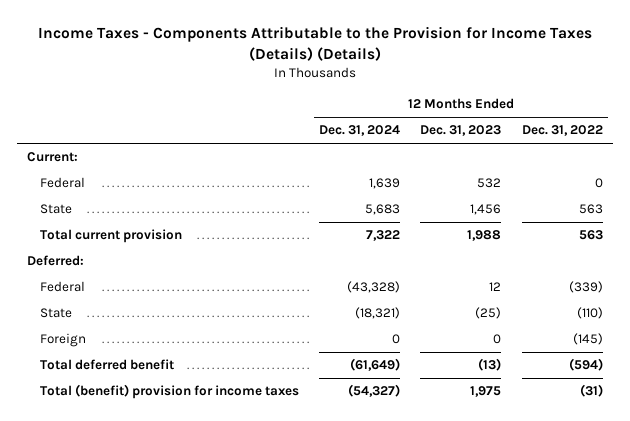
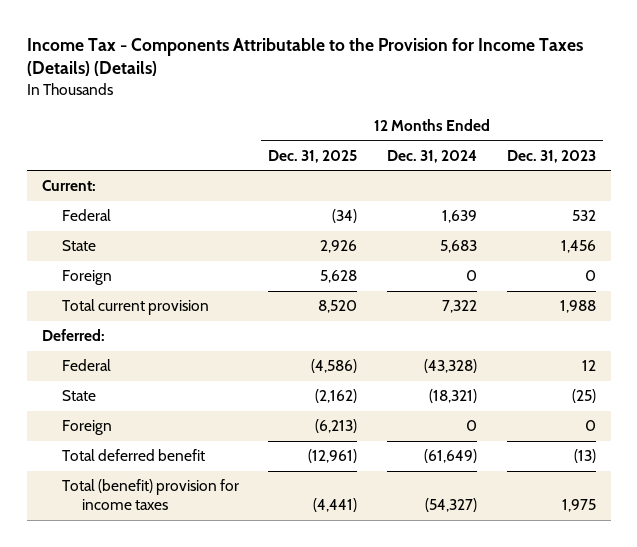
- Income Taxes - Components Attributable to the Provision for Income Taxes (Details) (Details)
+ Income Tax - Components Attributable to the Provision for Income Taxes (Details) (Details)
- | 12 Months Ended Dec. 31, 2024 | 12 Months Ended Dec. 31, 2023 | 12 Months Ended Dec. 31, 2022
+ | 12 Months Ended Dec. 31, 2025 | 12 Months Ended Dec. 31, 2024 | 12 Months Ended Dec. 31, 2023
+ Foreign | 5,628 | 0 | 0

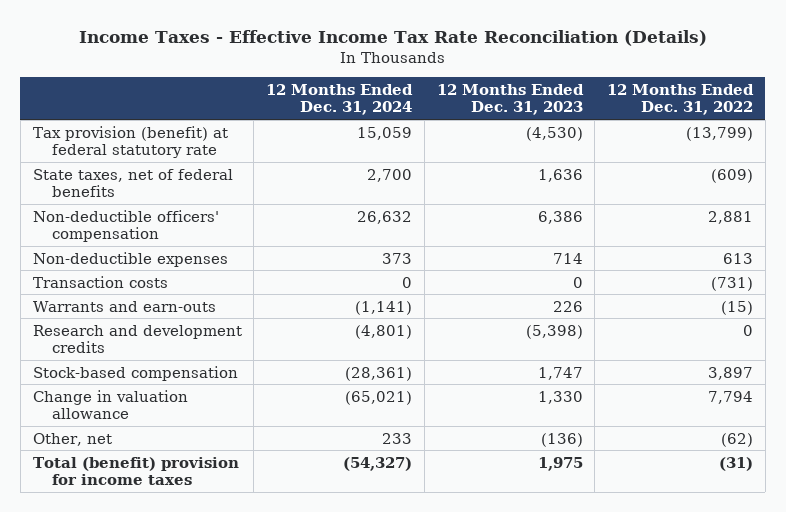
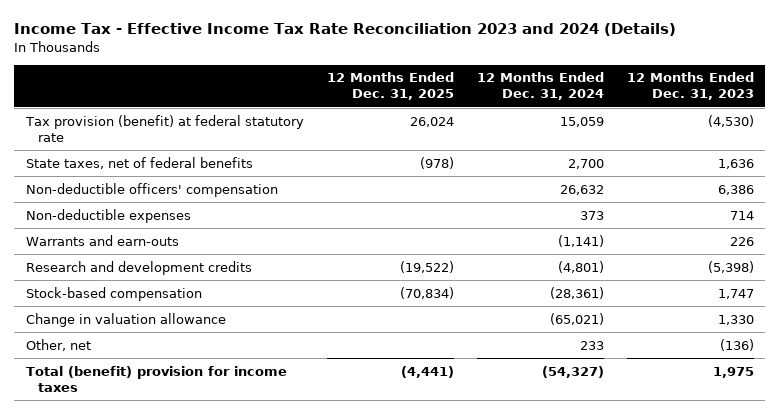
- Income Taxes - Effective Income Tax Rate Reconciliation (Details)
+ Income Tax - Effective Income Tax Rate Reconciliation 2023 and 2024 (Details)
- | 12 Months Ended Dec. 31, 2024 | 12 Months Ended Dec. 31, 2023 | 12 Months Ended Dec. 31, 2022
+ | 12 Months Ended Dec. 31, 2025 | 12 Months Ended Dec. 31, 2024 | 12 Months Ended Dec. 31, 2023
- Transaction costs | 0 | 0 | (731)

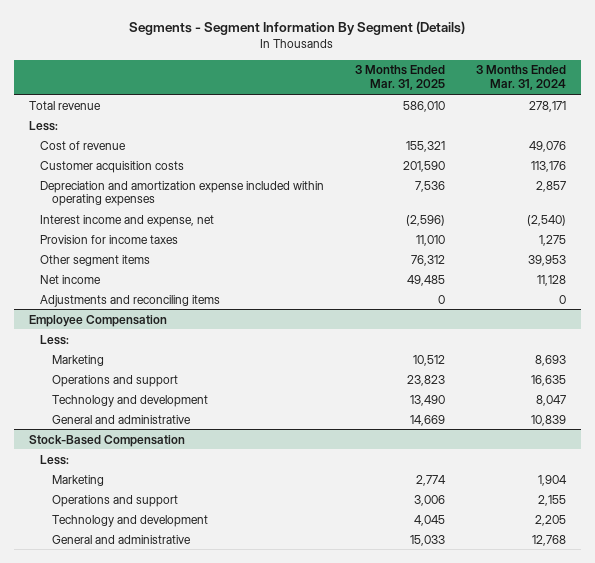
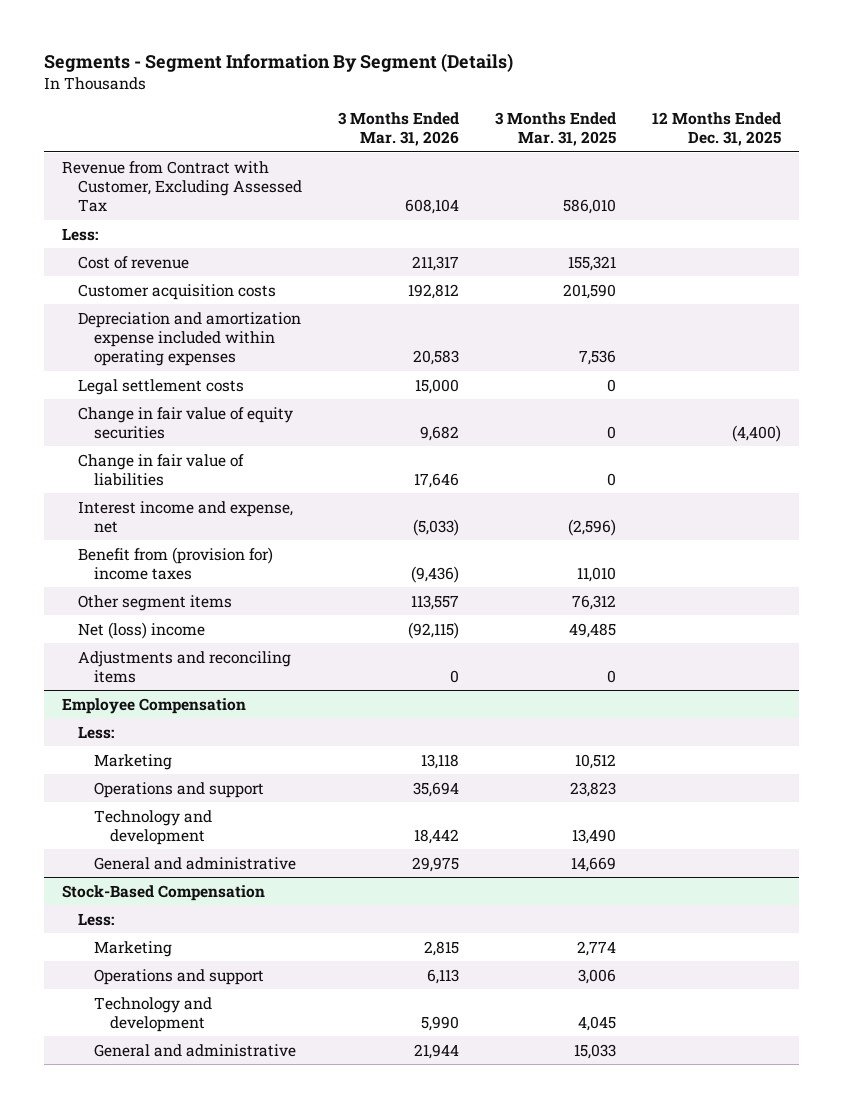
- | 3 Months Ended Mar. 31, 2025 | 3 Months Ended Mar. 31, 2024
+ | 3 Months Ended Mar. 31, 2026 | 3 Months Ended Mar. 31, 2025 | 12 Months Ended Dec. 31, 2025
- Total revenue | 586,010 | 278,171
+ Revenue from Contract with Customer, Excluding Assessed Tax | 608,104 | 586,010 |
+ Legal settlement costs | 15,000 | 0 |
+ Change in fair value of equity securities | 9,682 | 0 | (4,400)
+ Change in fair value of liabilities | 17,646 | 0 |
- Provision for income taxes | 11,010 | 1,275
+ Benefit from (provision for) income taxes | (9,436) | 11,010 |
- Net income | 49,485 | 11,128
+ Net (loss) income | (92,115) | 49,485 |

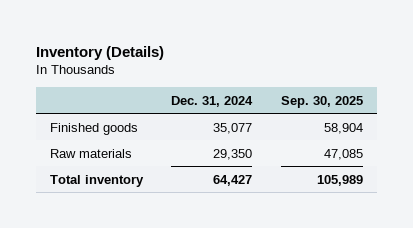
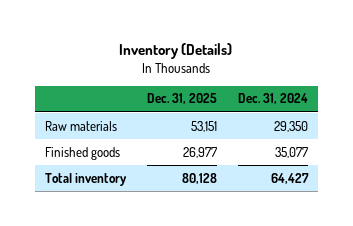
- | Dec. 31, 2024 | Sep. 30, 2025
+ | Dec. 31, 2025 | Dec. 31, 2024
moved down: Finished goods | 26,977 | 35,077

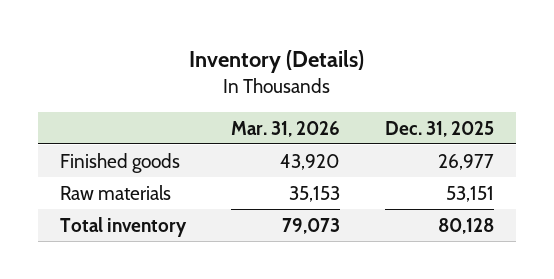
- | Dec. 31, 2025 | Dec. 31, 2024
+ | Mar. 31, 2026 | Dec. 31, 2025
moved down: Raw materials | 35,153 | 53,151

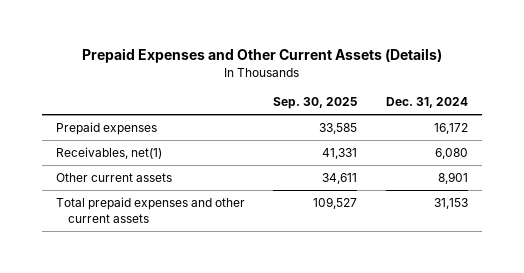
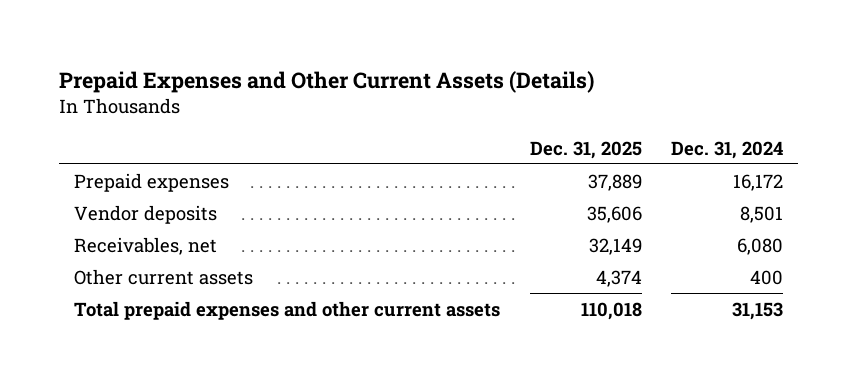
- | Sep. 30, 2025 | Dec. 31, 2024
+ | Dec. 31, 2025 | Dec. 31, 2024
- Receivables, net(1) | 41,331 | 6,080
- Other current assets | 34,611 | 8,901
+ Vendor deposits | 35,606 | 8,501
+ Receivables, net | 32,149 | 6,080
+ Other current assets | 4,374 | 400

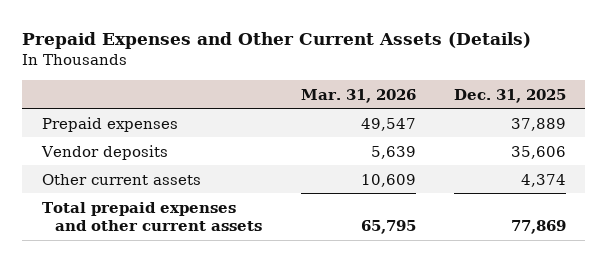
- | Dec. 31, 2025 | Dec. 31, 2024
+ | Mar. 31, 2026 | Dec. 31, 2025
- Receivables, net | 32,149 | 6,080
- Total prepaid expenses and other current assets | 110,018 | 31,153
+ Total prepaid expenses and other current assets | 65,795 | 77,869

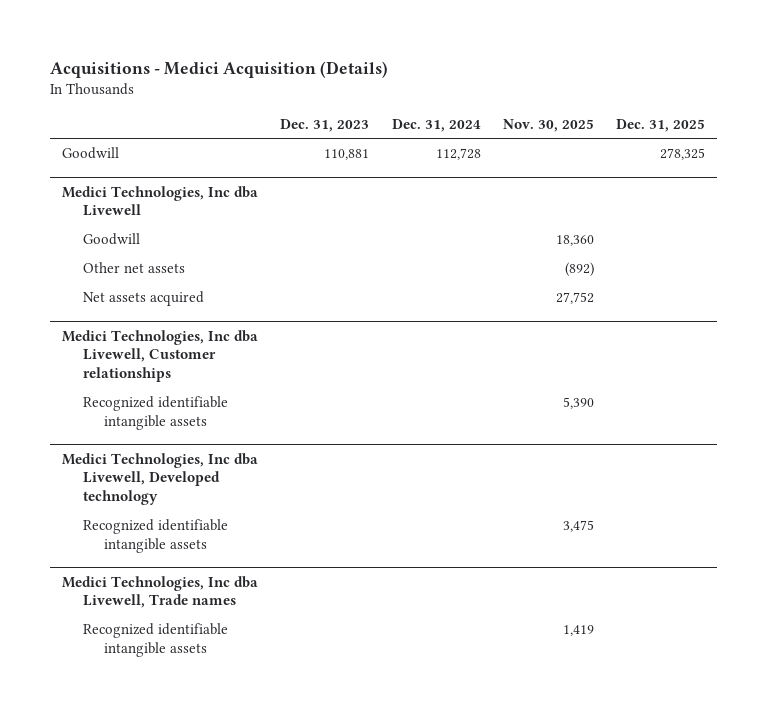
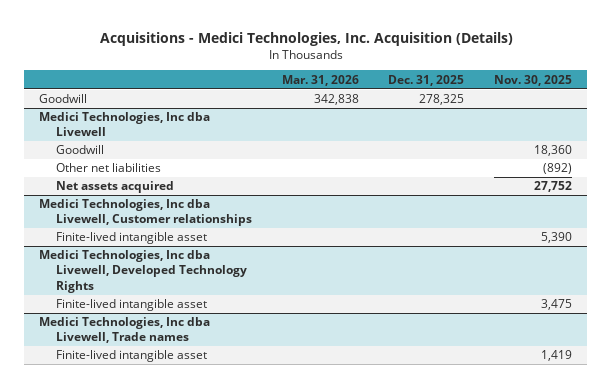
- Acquisitions - Medici Acquisition (Details)
+ Acquisitions - Medici Technologies, Inc. Acquisition (Details)
- | Dec. 31, 2023 | Dec. 31, 2024 | Nov. 30, 2025 | Dec. 31, 2025
+ | Mar. 31, 2026 | Dec. 31, 2025 | Nov. 30, 2025
@ Medici Technologies, Inc dba Livewell
- Other net assets | | | (892) |
+ Other net liabilities | | | (892)
@ Medici Technologies, Inc dba Livewell, Customer relationships
- Recognized identifiable intangible assets | | | 5,390 |
- Medici Technologies, Inc dba Livewell, Developed technology
- Recognized identifiable intangible assets | | | 3,475 |
@ Medici Technologies, Inc dba Livewell, Customer relationships
+ Finite-lived intangible asset | | | 5,390
+ Medici Technologies, Inc dba Livewell, Developed Technology Rights
+ Finite-lived intangible asset | | | 3,475
@ Medici Technologies, Inc dba Livewell, Trade names
- Recognized identifiable intangible assets | | | 1,419 |
+ Finite-lived intangible asset | | | 1,419

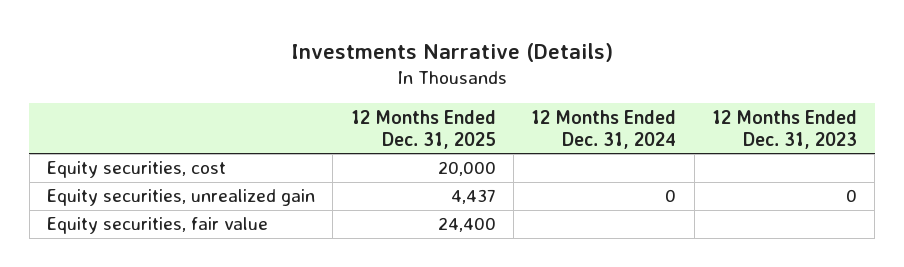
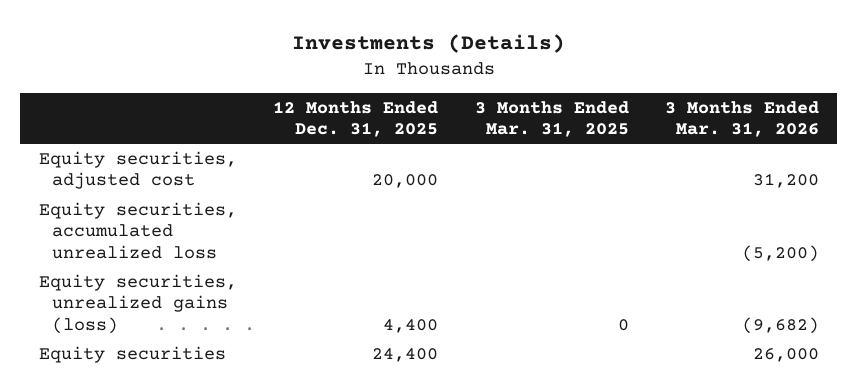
- Investments Narrative (Details)
+ Investments (Details)
- | 12 Months Ended Dec. 31, 2025 | 12 Months Ended Dec. 31, 2024 | 12 Months Ended Dec. 31, 2023
+ | 12 Months Ended Dec. 31, 2025 | 3 Months Ended Mar. 31, 2025 | 3 Months Ended Mar. 31, 2026
- Equity securities, cost | 20,000 | |
- Equity securities, unrealized gain | 4,437 | 0 | 0
- Equity securities, fair value | 24,400 | |
+ Equity securities, adjusted cost | 20,000 | | 31,200
+ Equity securities, accumulated unrealized loss | | | (5,200)
+ Equity securities, unrealized gains (loss) | 4,400 | 0 | (9,682)
+ Equity securities | 24,400 | | 26,000

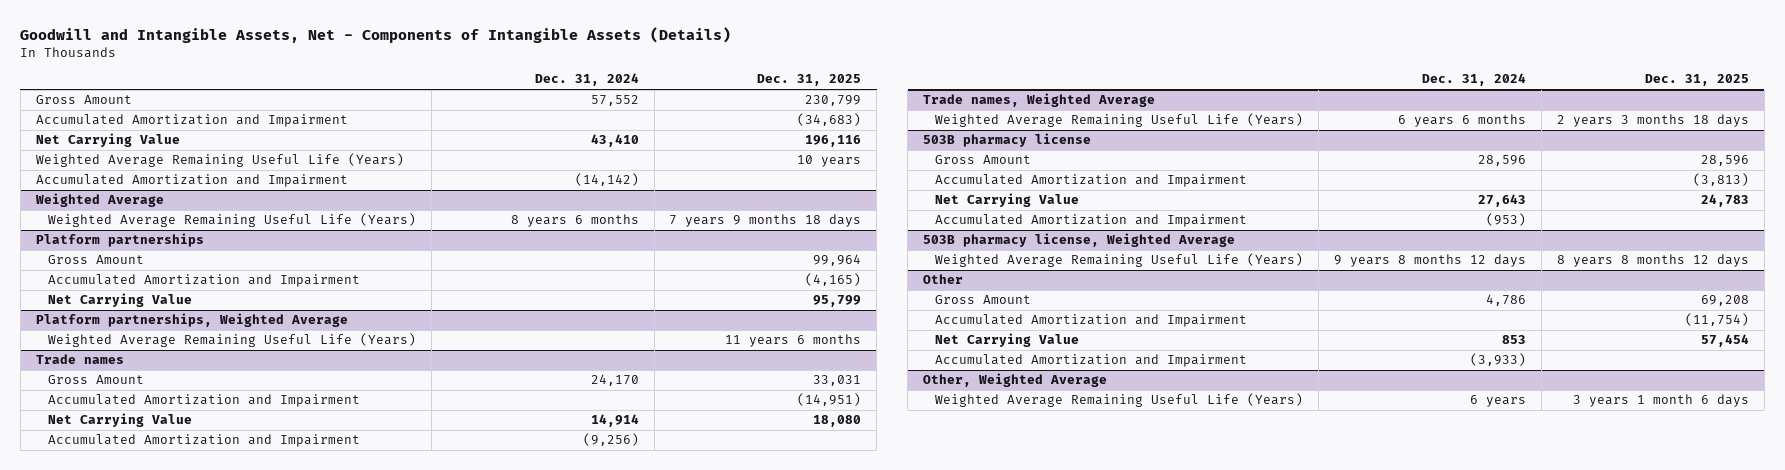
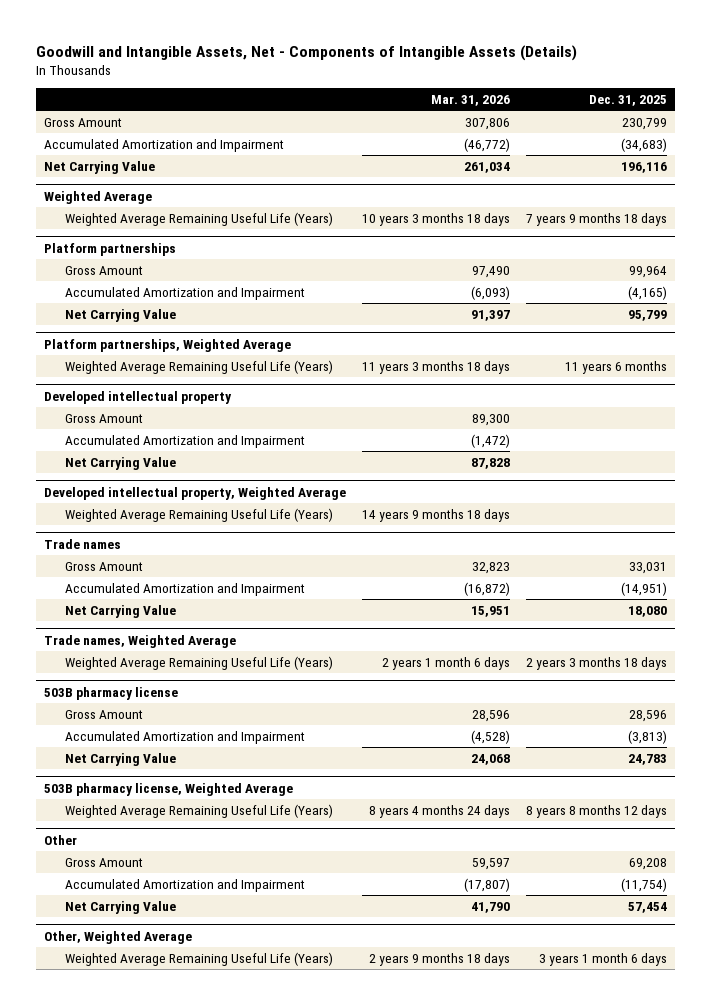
- | Dec. 31, 2024 | Dec. 31, 2025
+ | Mar. 31, 2026 | Dec. 31, 2025
- Weighted Average Remaining Useful Life (Years) | | 10 years
- Accumulated Amortization and Impairment | (14,142) |
+ Developed intellectual property
+ Gross Amount | 89,300 |
+ Accumulated Amortization and Impairment | (1,472) |
+ Net Carrying Value | 87,828 |
+ Developed intellectual property, Weighted Average
+ Weighted Average Remaining Useful Life (Years) | 14 years 9 months 18 days |
@ Trade names
- Accumulated Amortization and Impairment | (9,256) |
@ 503B pharmacy license
- Accumulated Amortization and Impairment | (953) |
@ Other
- Accumulated Amortization and Impairment | (3,933) |

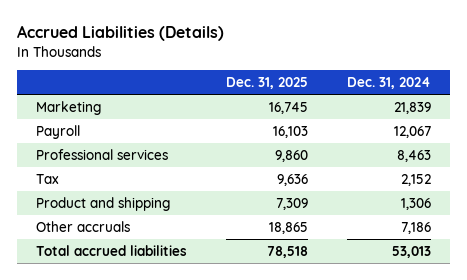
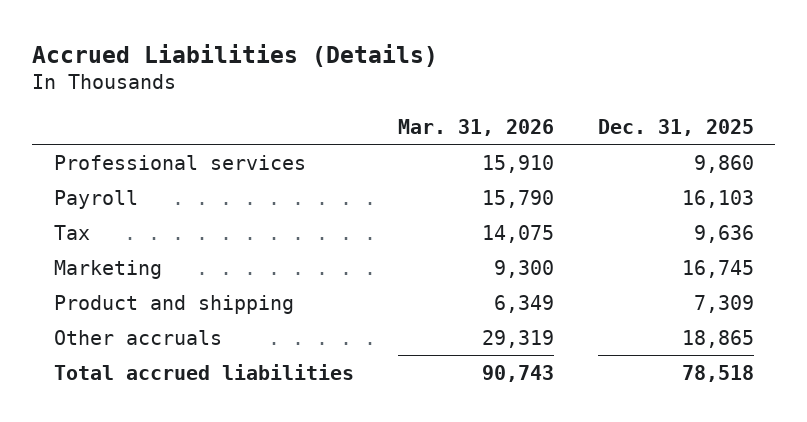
- | Dec. 31, 2025 | Dec. 31, 2024
+ | Mar. 31, 2026 | Dec. 31, 2025
moved down: Payroll | 15,790 | 16,103
moved down: Marketing | 9,300 | 16,745

